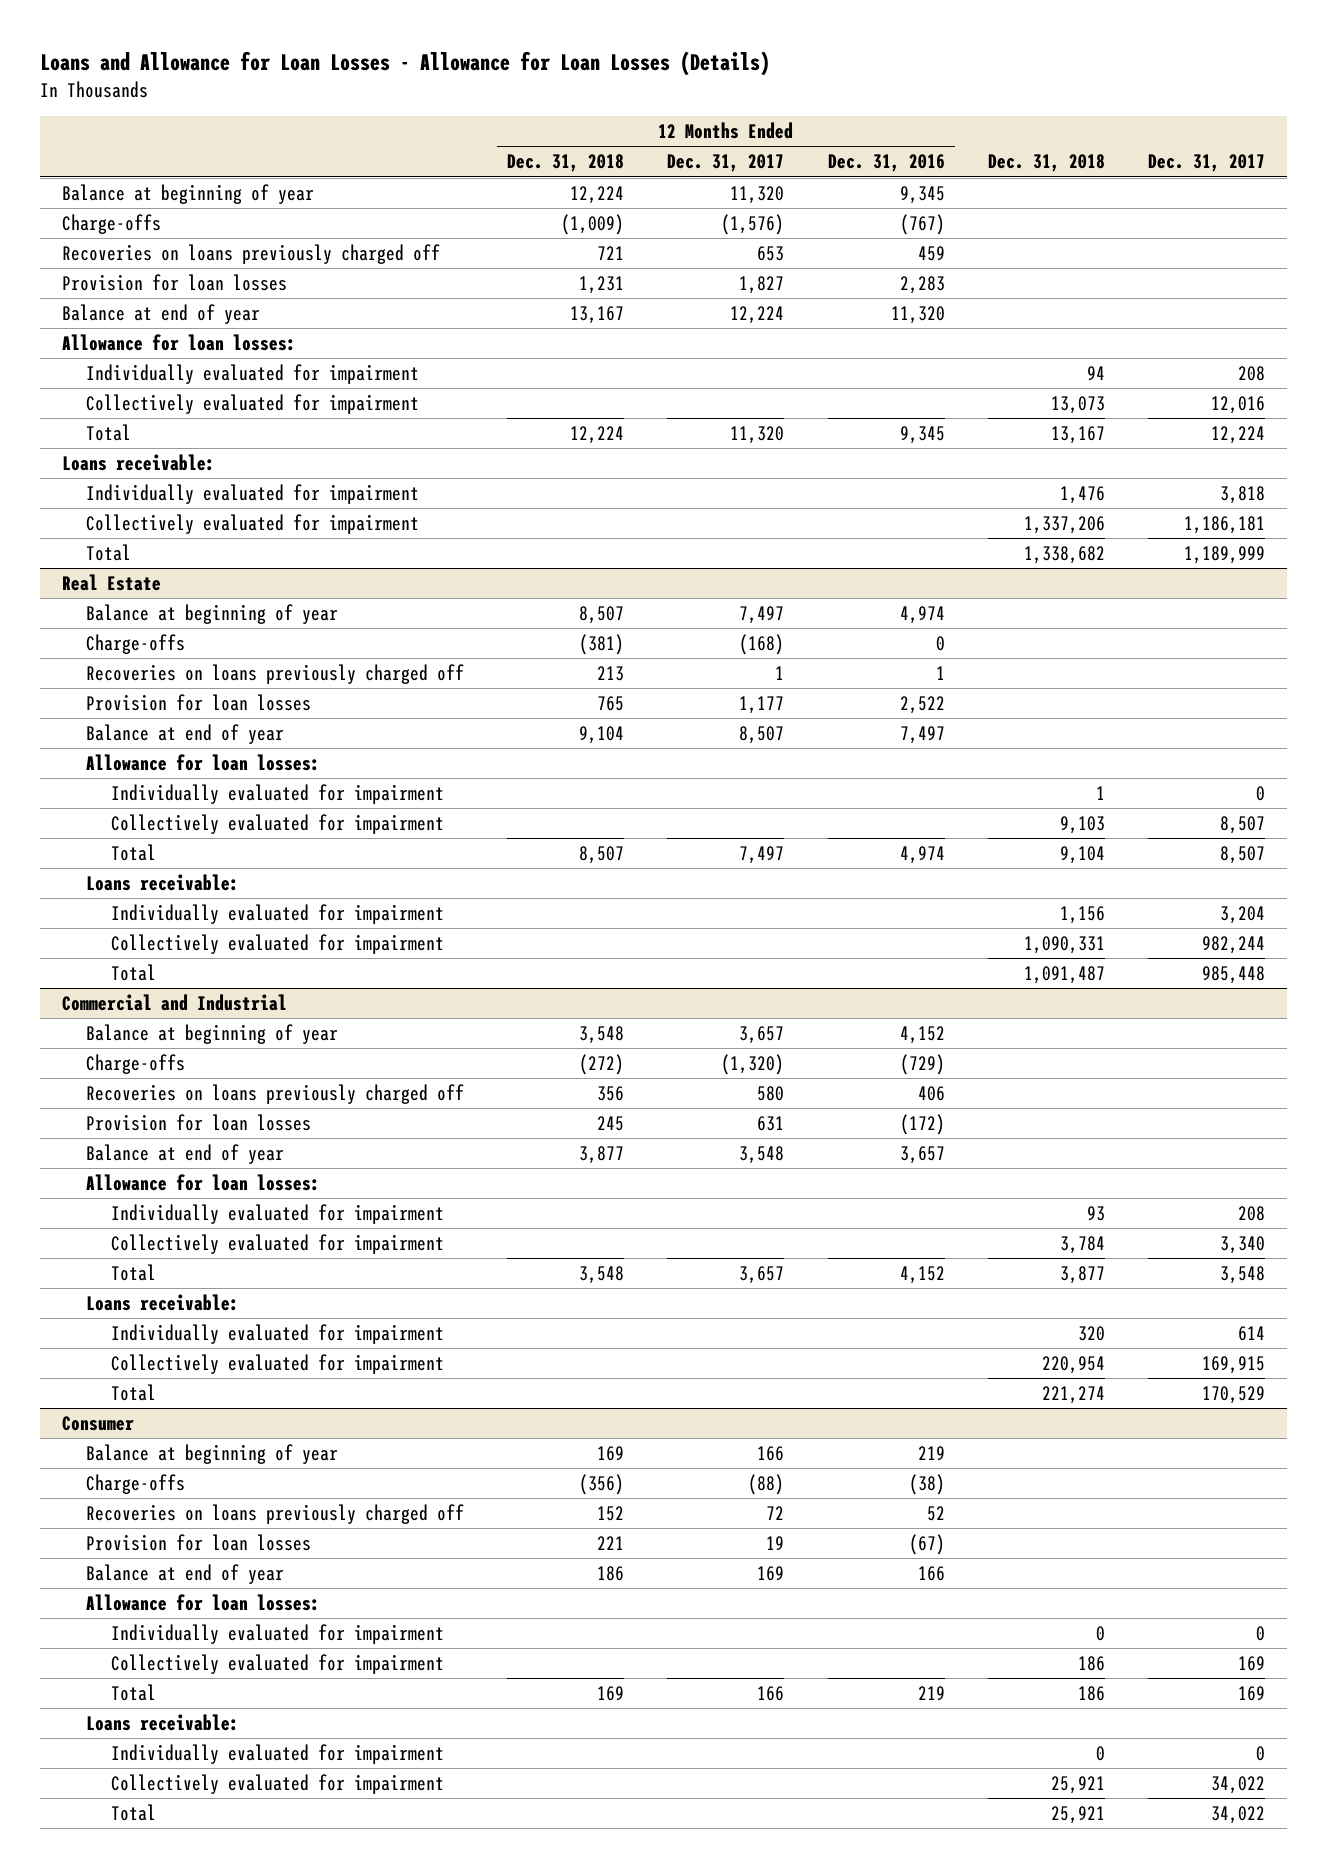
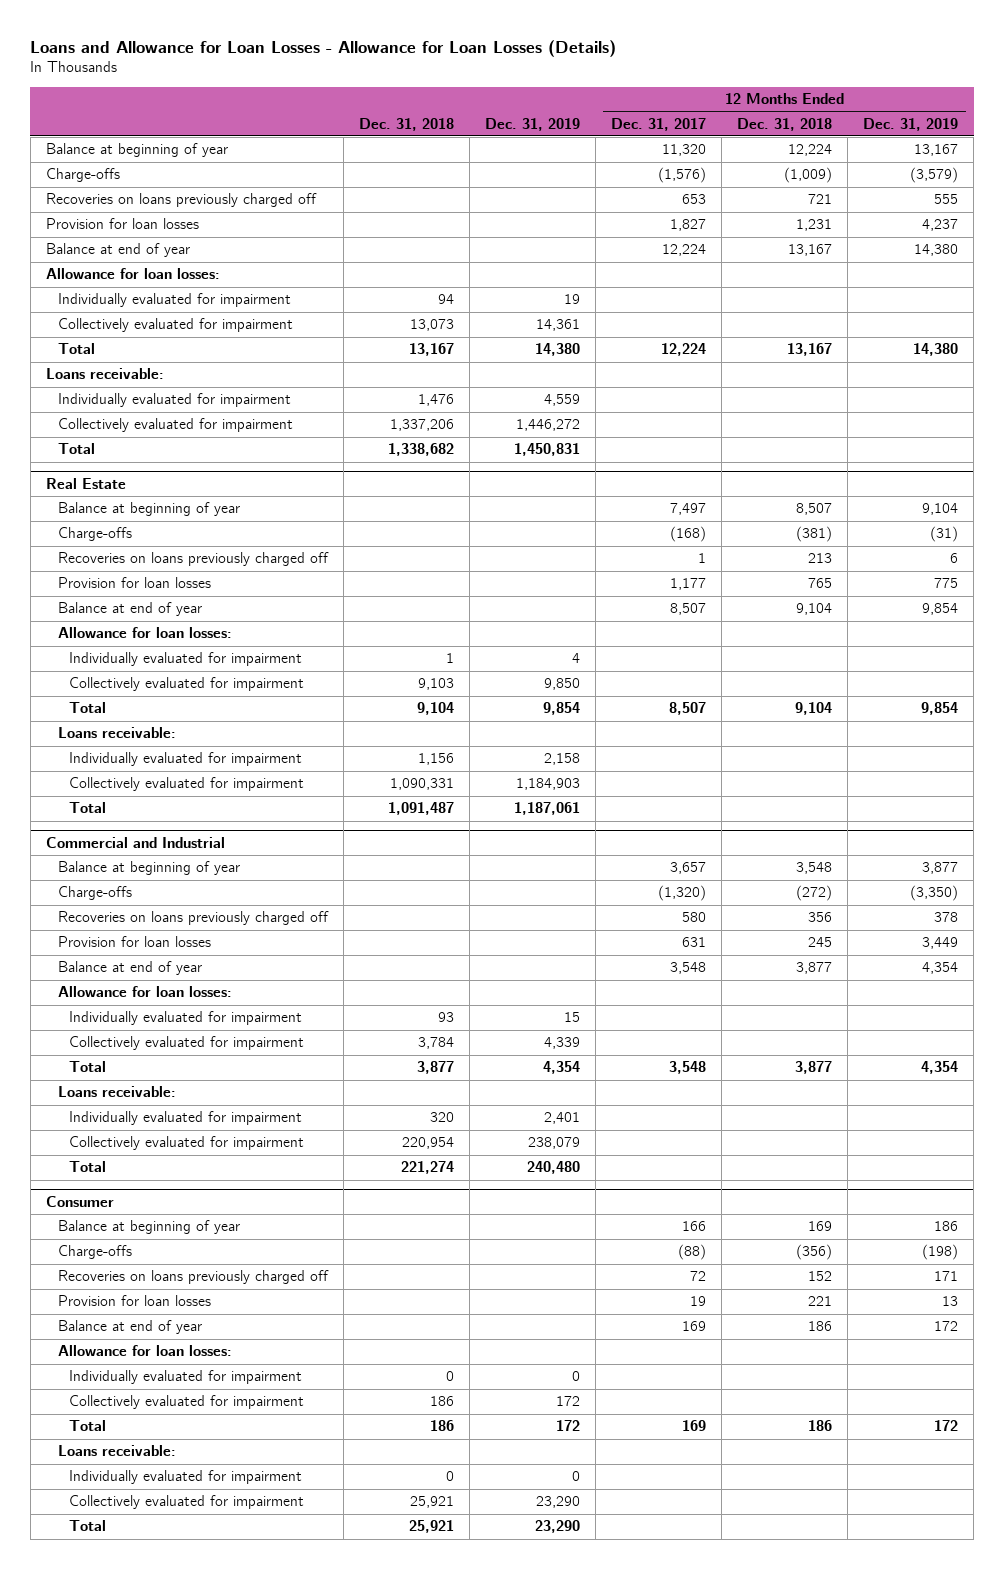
- | 12 Months Ended Dec. 31, 2018 | 12 Months Ended Dec. 31, 2017 | 12 Months Ended Dec. 31, 2016 | Dec. 31, 2018 | Dec. 31, 2017
+ | Dec. 31, 2018 | Dec. 31, 2019 | 12 Months Ended Dec. 31, 2017 | 12 Months Ended Dec. 31, 2018 | 12 Months Ended Dec. 31, 2019
- Total | 12,224 | 11,320 | 9,345 | 13,167 | 12,224
+ Total | 13,167 | 14,380 | 12,224 | 13,167 | 14,380
@ Real Estate
- Total | 8,507 | 7,497 | 4,974 | 9,104 | 8,507
+ Total | 9,104 | 9,854 | 8,507 | 9,104 | 9,854
@ Commercial and Industrial
- Total | 3,548 | 3,657 | 4,152 | 3,877 | 3,548
+ Total | 3,877 | 4,354 | 3,548 | 3,877 | 4,354
@ Consumer
- Total | 169 | 166 | 219 | 186 | 169
+ Total | 186 | 172 | 169 | 186 | 172

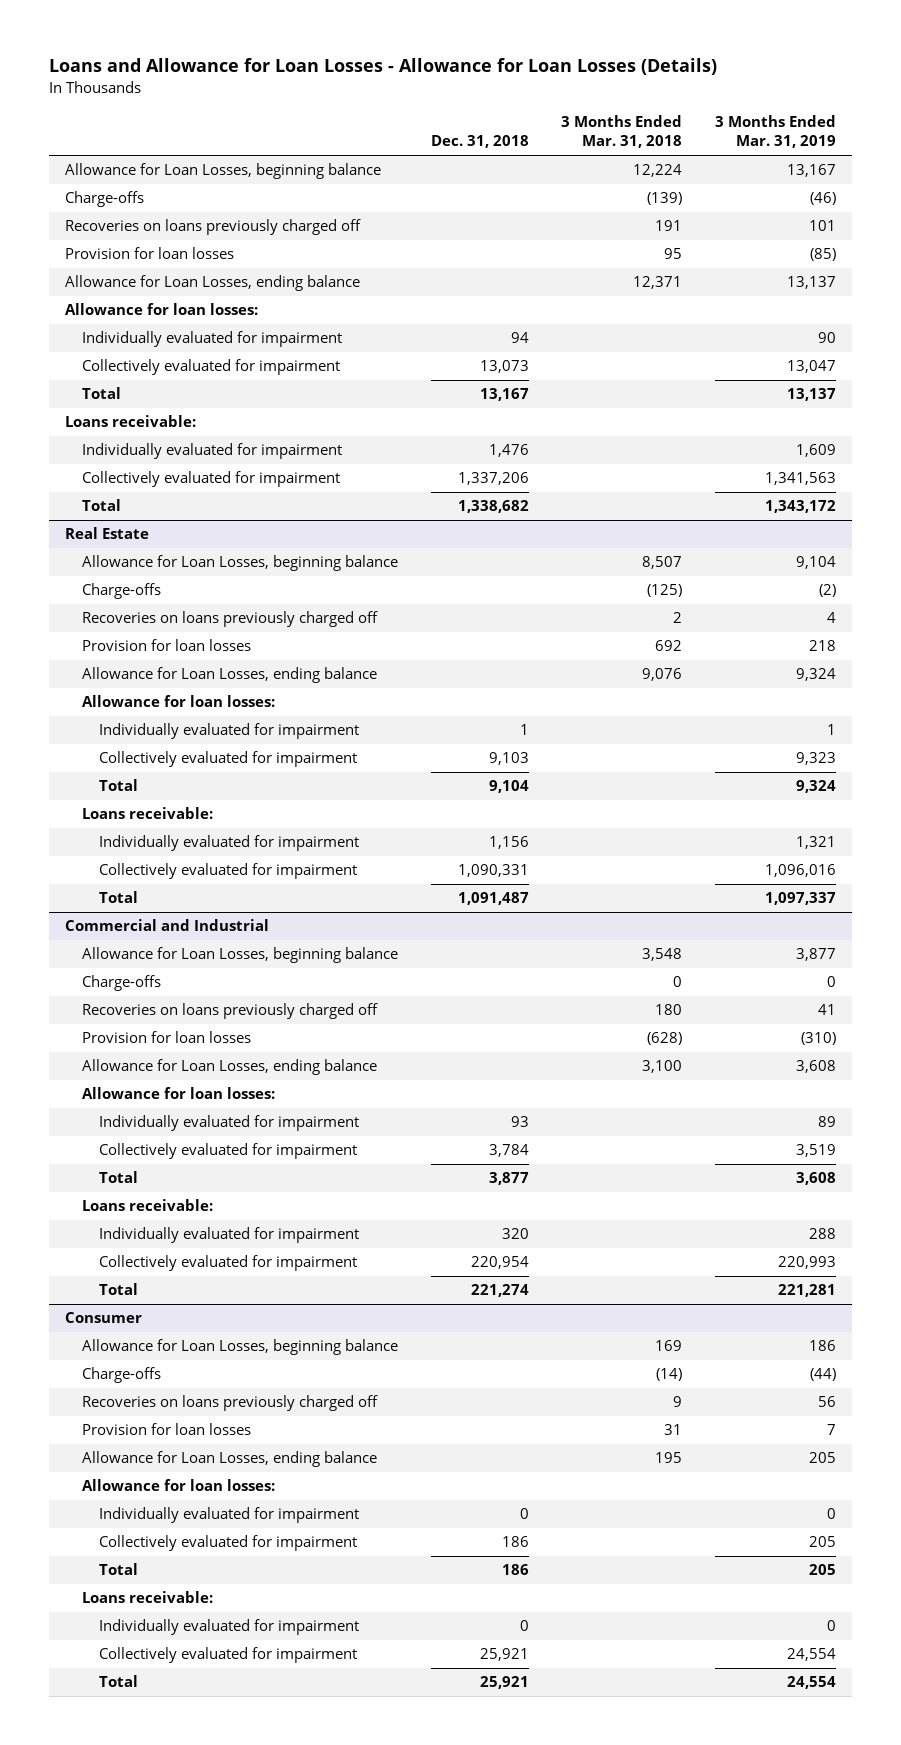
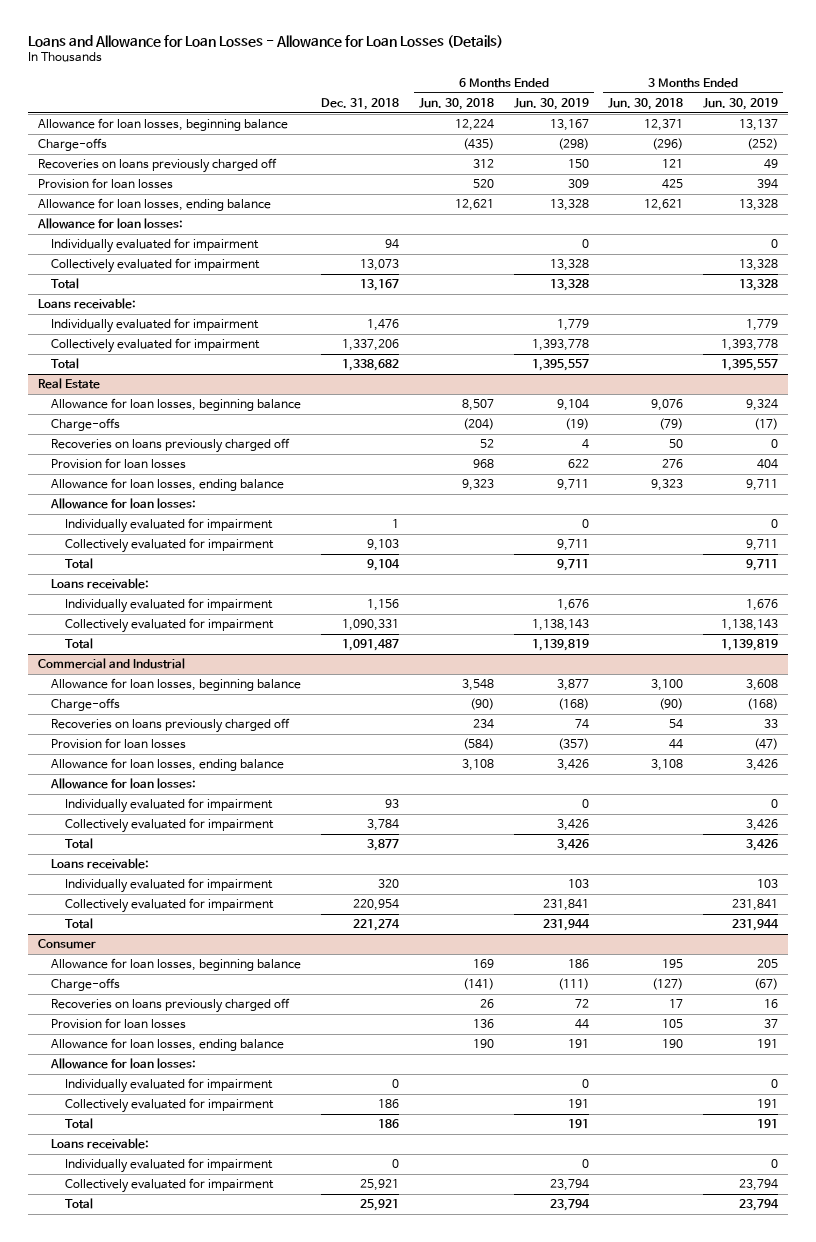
- | Dec. 31, 2018 | 3 Months Ended Mar. 31, 2018 | 3 Months Ended Mar. 31, 2019
+ | Dec. 31, 2018 | 6 Months Ended Jun. 30, 2018 | 6 Months Ended Jun. 30, 2019 | 3 Months Ended Jun. 30, 2018 | 3 Months Ended Jun. 30, 2019
- Allowance for Loan Losses, beginning balance | | 12,224 | 13,167
+ Allowance for loan losses, beginning balance | | 12,224 | 13,167 | 12,371 | 13,137
- Allowance for Loan Losses, ending balance | | 12,371 | 13,137
+ Allowance for loan losses, ending balance | | 12,621 | 13,328 | 12,621 | 13,328
@ Real Estate
- Allowance for Loan Losses, beginning balance | | 8,507 | 9,104
+ Allowance for loan losses, beginning balance | | 8,507 | 9,104 | 9,076 | 9,324
- Allowance for Loan Losses, ending balance | | 9,076 | 9,324
+ Allowance for loan losses, ending balance | | 9,323 | 9,711 | 9,323 | 9,711
@ Commercial and Industrial
- Allowance for Loan Losses, beginning balance | | 3,548 | 3,877
+ Allowance for loan losses, beginning balance | | 3,548 | 3,877 | 3,100 | 3,608
- Allowance for Loan Losses, ending balance | | 3,100 | 3,608
+ Allowance for loan losses, ending balance | | 3,108 | 3,426 | 3,108 | 3,426
@ Consumer
- Allowance for Loan Losses, beginning balance | | 169 | 186
+ Allowance for loan losses, beginning balance | | 169 | 186 | 195 | 205
- Allowance for Loan Losses, ending balance | | 195 | 205
+ Allowance for loan losses, ending balance | | 190 | 191 | 190 | 191

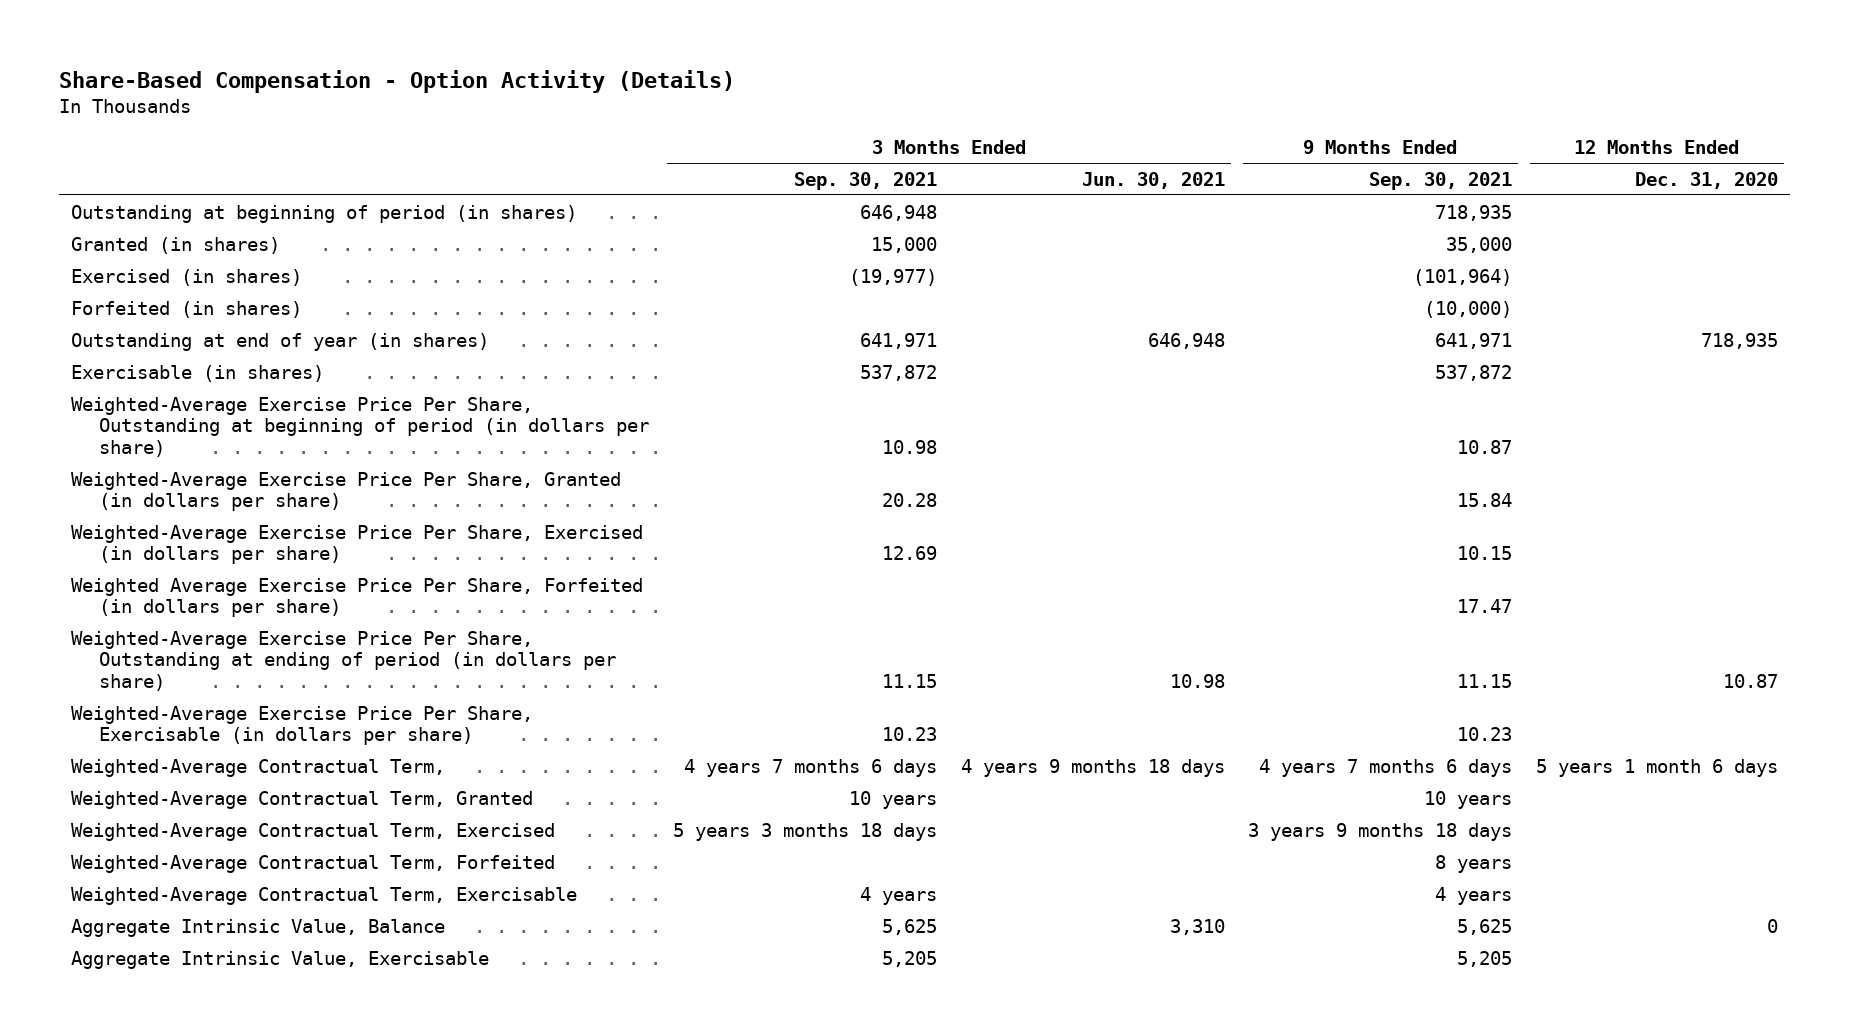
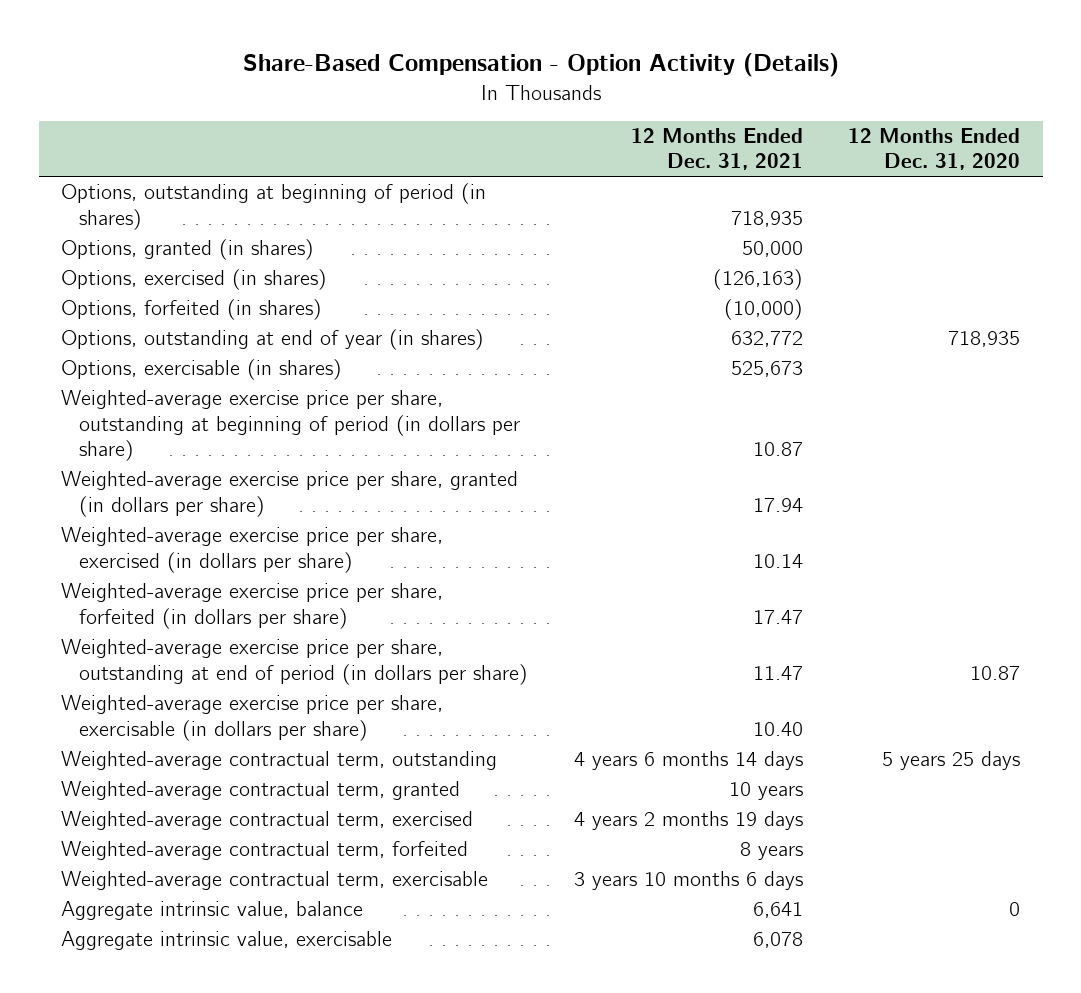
- | 3 Months Ended Sep. 30, 2021 | 3 Months Ended Jun. 30, 2021 | 9 Months Ended Sep. 30, 2021 | 12 Months Ended Dec. 31, 2020
+ | 12 Months Ended Dec. 31, 2021 | 12 Months Ended Dec. 31, 2020
- Outstanding at beginning of period (in shares) | 646,948 | | 718,935 |
- Granted (in shares) | 15,000 | | 35,000 |
- Exercised (in shares) | (19,977) | | (101,964) |
- Forfeited (in shares) | | | (10,000) |
- Outstanding at end of year (in shares) | 641,971 | 646,948 | 641,971 | 718,935
- Exercisable (in shares) | 537,872 | | 537,872 |
- Weighted-Average Exercise Price Per Share, Outstanding at beginning of period (in dollars per share) | 10.98 | | 10.87 |
- Weighted-Average Exercise Price Per Share, Granted (in dollars per share) | 20.28 | | 15.84 |
- Weighted-Average Exercise Price Per Share, Exercised (in dollars per share) | 12.69 | | 10.15 |
- Weighted Average Exercise Price Per Share, Forfeited (in dollars per share) | | | 17.47 |
- Weighted-Average Exercise Price Per Share, Outstanding at ending of period (in dollars per share) | 11.15 | 10.98 | 11.15 | 10.87
- Weighted-Average Exercise Price Per Share, Exercisable (in dollars per share) | 10.23 | | 10.23 |
- Weighted-Average Contractual Term, | 4 years 7 months 6 days | 4 years 9 months 18 days | 4 years 7 months 6 days | 5 years 1 month 6 days
- Weighted-Average Contractual Term, Granted | 10 years | | 10 years |
- Weighted-Average Contractual Term, Exercised | 5 years 3 months 18 days | | 3 years 9 months 18 days |
- Weighted-Average Contractual Term, Forfeited | | | 8 years |
- Weighted-Average Contractual Term, Exercisable | 4 years | | 4 years |
- Aggregate Intrinsic Value, Balance | 5,625 | 3,310 | 5,625 | 0
- Aggregate Intrinsic Value, Exercisable | 5,205 | | 5,205 |
+ Options, outstanding at beginning of period (in shares) | 718,935 |
+ Options, granted (in shares) | 50,000 |
+ Options, exercised (in shares) | (126,163) |
+ Options, forfeited (in shares) | (10,000) |
+ Options, outstanding at end of year (in shares) | 632,772 | 718,935
+ Options, exercisable (in shares) | 525,673 |
+ Weighted-average exercise price per share, outstanding at beginning of period (in dollars per share) | 10.87 |
+ Weighted-average exercise price per share, granted (in dollars per share) | 17.94 |
+ Weighted-average exercise price per share, exercised (in dollars per share) | 10.14 |
+ Weighted-average exercise price per share, forfeited (in dollars per share) | 17.47 |
+ Weighted-average exercise price per share, outstanding at end of period (in dollars per share) | 11.47 | 10.87
+ Weighted-average exercise price per share, exercisable (in dollars per share) | 10.40 |
+ Weighted-average contractual term, outstanding | 4 years 6 months 14 days | 5 years 25 days
+ Weighted-average contractual term, granted | 10 years |
+ Weighted-average contractual term, exercised | 4 years 2 months 19 days |
+ Weighted-average contractual term, forfeited | 8 years |
+ Weighted-average contractual term, exercisable | 3 years 10 months 6 days |
+ Aggregate intrinsic value, balance | 6,641 | 0
+ Aggregate intrinsic value, exercisable | 6,078 |

